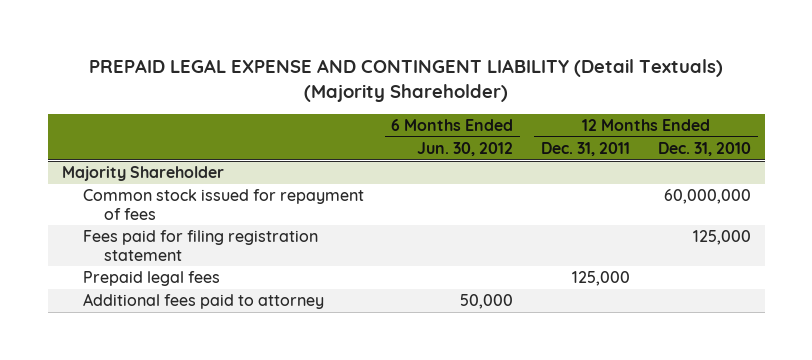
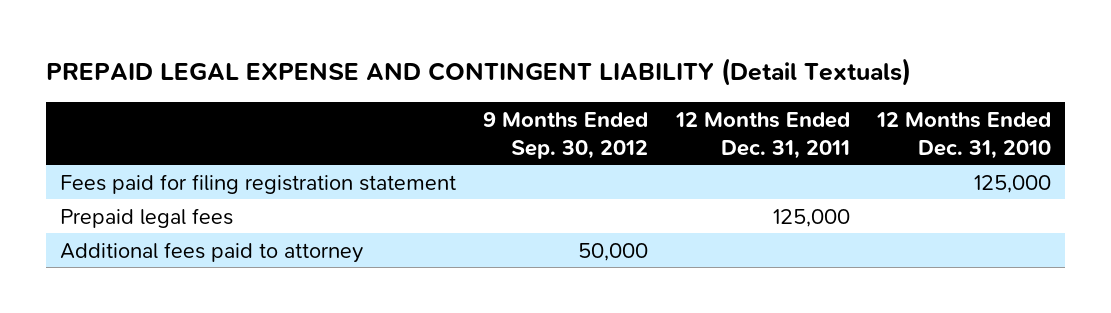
- PREPAID LEGAL EXPENSE AND CONTINGENT LIABILITY (Detail Textuals) (Majority Shareholder)
+ PREPAID LEGAL EXPENSE AND CONTINGENT LIABILITY (Detail Textuals)
- | 6 Months Ended Jun. 30, 2012 | 12 Months Ended Dec. 31, 2011 | 12 Months Ended Dec. 31, 2010
+ | 9 Months Ended Sep. 30, 2012 | 12 Months Ended Dec. 31, 2011 | 12 Months Ended Dec. 31, 2010
- Majority Shareholder
- Common stock issued for repayment of fees | | | 60,000,000

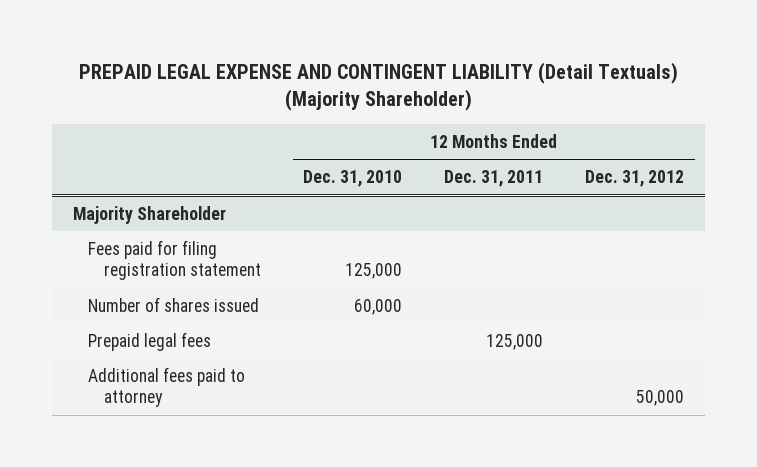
- PREPAID LEGAL EXPENSE AND CONTINGENT LIABILITY (Detail Textuals)
+ PREPAID LEGAL EXPENSE AND CONTINGENT LIABILITY (Detail Textuals) (Majority Shareholder)
- | 9 Months Ended Sep. 30, 2012 | 12 Months Ended Dec. 31, 2011 | 12 Months Ended Dec. 31, 2010
+ | 12 Months Ended Dec. 31, 2010 | 12 Months Ended Dec. 31, 2011 | 12 Months Ended Dec. 31, 2012
+ Majority Shareholder
+ Number of shares issued | 60,000 | |

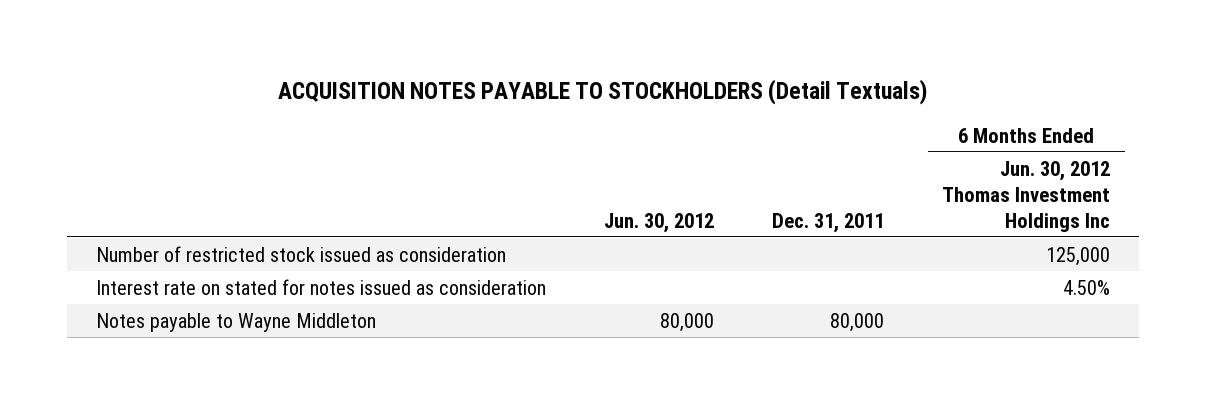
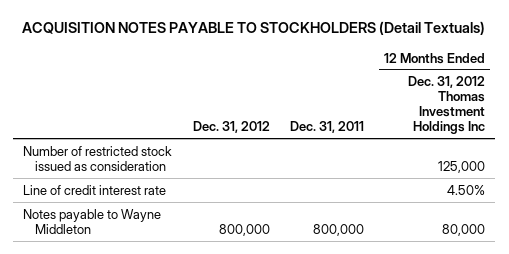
- | Jun. 30, 2012 | Dec. 31, 2011 | 6 Months Ended Jun. 30, 2012 Thomas Investment Holdings Inc
+ | Dec. 31, 2012 | Dec. 31, 2011 | 12 Months Ended Dec. 31, 2012 Thomas Investment Holdings Inc
- Interest rate on stated for notes issued as consideration | | | 4.50%
- Notes payable to Wayne Middleton | 80,000 | 80,000 |
+ Line of credit interest rate | | | 4.50%
+ Notes payable to Wayne Middleton | 800,000 | 800,000 | 80,000

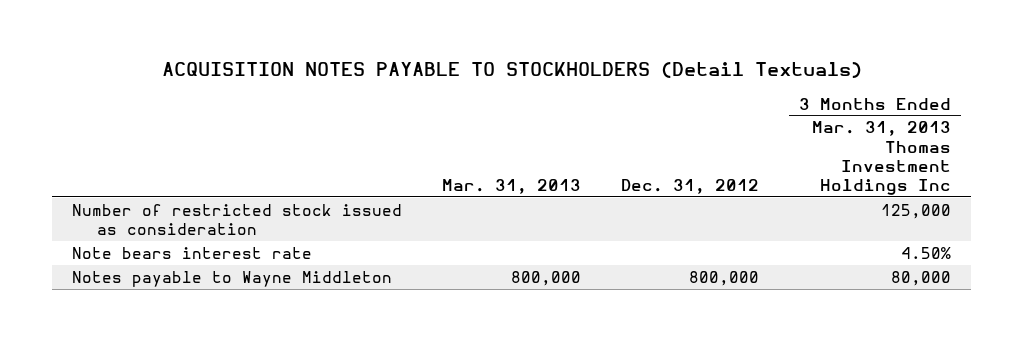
- | Dec. 31, 2012 | Dec. 31, 2011 | 12 Months Ended Dec. 31, 2012 Thomas Investment Holdings Inc
+ | Mar. 31, 2013 | Dec. 31, 2012 | 3 Months Ended Mar. 31, 2013 Thomas Investment Holdings Inc
- Line of credit interest rate | | | 4.50%
+ Note bears interest rate | | | 4.50%

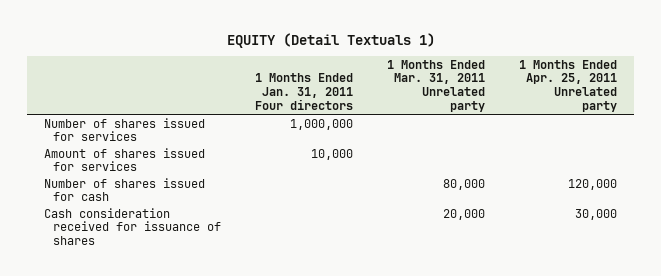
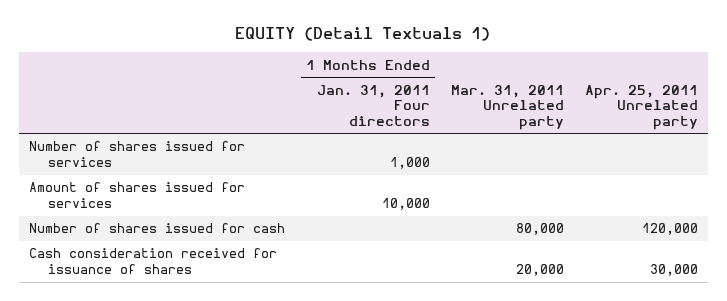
- | 1 Months Ended Jan. 31, 2011 Four directors | 1 Months Ended Mar. 31, 2011 Unrelated party | 1 Months Ended Apr. 25, 2011 Unrelated party
+ | 1 Months Ended Jan. 31, 2011 Four directors | Mar. 31, 2011 Unrelated party | Apr. 25, 2011 Unrelated party
- Number of shares issued for services | 1,000,000 | |
+ Number of shares issued for services | 1,000 | |

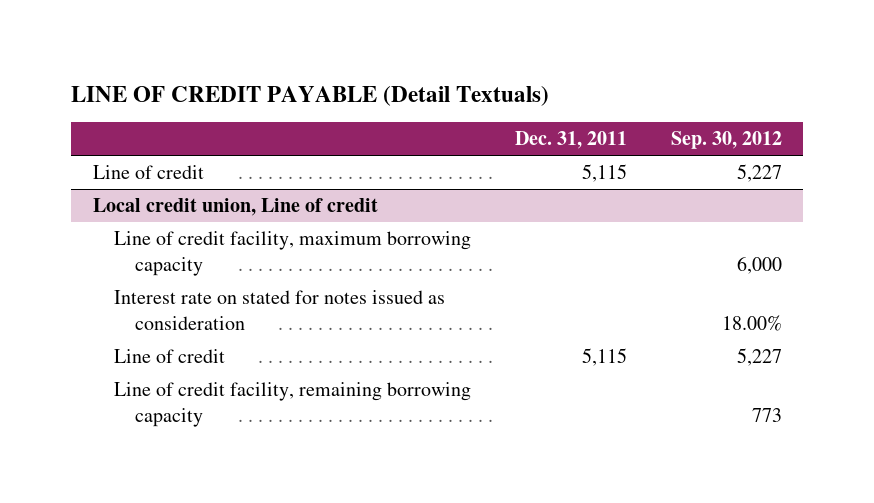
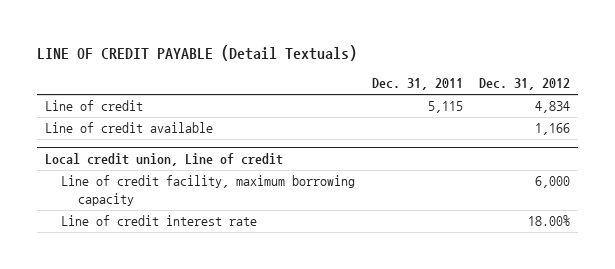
- | Dec. 31, 2011 | Sep. 30, 2012
+ | Dec. 31, 2011 | Dec. 31, 2012
+ Line of credit available | | 1,166
@ Local credit union, Line of credit
- Interest rate on stated for notes issued as consideration | | 18.00%
- Line of credit | 5,115 | 5,227
- Line of credit facility, remaining borrowing capacity | | 773
+ Line of credit interest rate | | 18.00%

